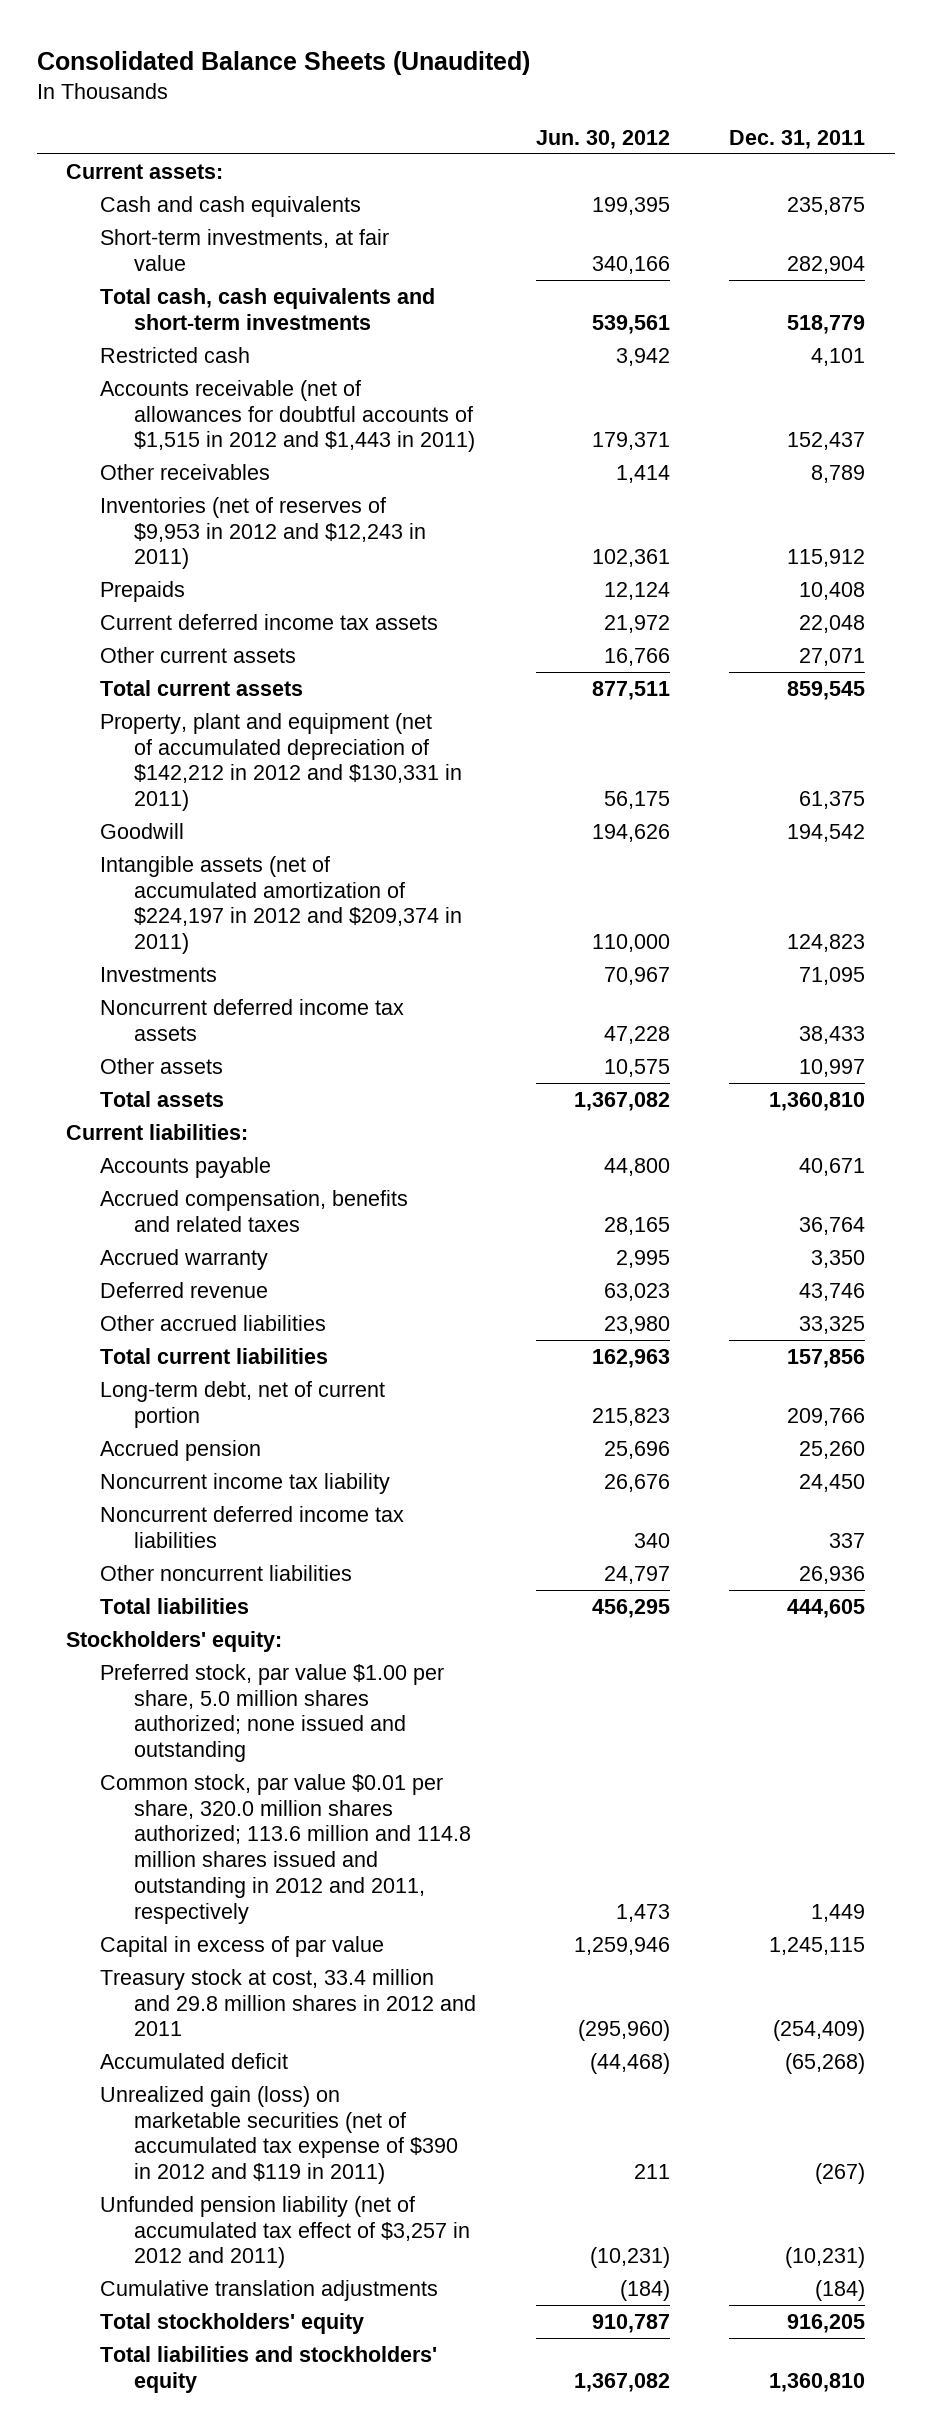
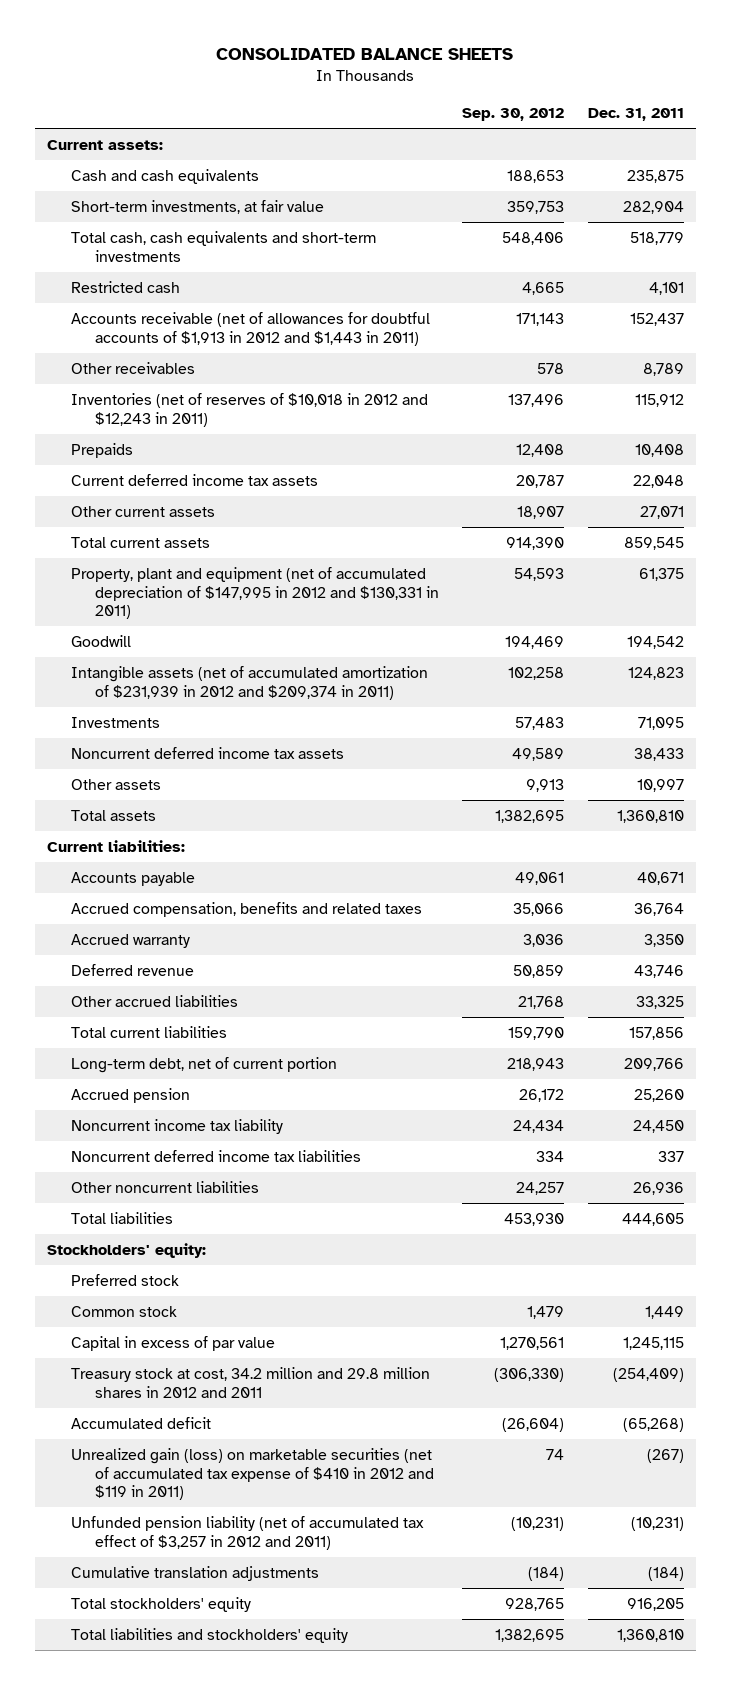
- Consolidated Balance Sheets (Unaudited)
+ CONSOLIDATED BALANCE SHEETS
- | Jun. 30, 2012 | Dec. 31, 2011
+ | Sep. 30, 2012 | Dec. 31, 2011
- Accounts receivable (net of allowances for doubtful accounts of $1,515 in 2012 and $1,443 in 2011) | 179,371 | 152,437
+ Accounts receivable (net of allowances for doubtful accounts of $1,913 in 2012 and $1,443 in 2011) | 171,143 | 152,437
- Inventories (net of reserves of $9,953 in 2012 and $12,243 in 2011) | 102,361 | 115,912
+ Inventories (net of reserves of $10,018 in 2012 and $12,243 in 2011) | 137,496 | 115,912
- Property, plant and equipment (net of accumulated depreciation of $142,212 in 2012 and $130,331 in 2011) | 56,175 | 61,375
+ Property, plant and equipment (net of accumulated depreciation of $147,995 in 2012 and $130,331 in 2011) | 54,593 | 61,375
- Intangible assets (net of accumulated amortization of $224,197 in 2012 and $209,374 in 2011) | 110,000 | 124,823
+ Intangible assets (net of accumulated amortization of $231,939 in 2012 and $209,374 in 2011) | 102,258 | 124,823
- Preferred stock, par value $1.00 per share, 5.0 million shares authorized; none issued and outstanding
- Common stock, par value $0.01 per share, 320.0 million shares authorized; 113.6 million and 114.8 million shares issued and outstanding in 2012 and 2011, respectively | 1,473 | 1,449
+ Preferred stock
+ Common stock | 1,479 | 1,449
- Treasury stock at cost, 33.4 million and 29.8 million shares in 2012 and 2011 | (295,960) | (254,409)
+ Treasury stock at cost, 34.2 million and 29.8 million shares in 2012 and 2011 | (306,330) | (254,409)
- Unrealized gain (loss) on marketable securities (net of accumulated tax expense of $390 in 2012 and $119 in 2011) | 211 | (267)
+ Unrealized gain (loss) on marketable securities (net of accumulated tax expense of $410 in 2012 and $119 in 2011) | 74 | (267)

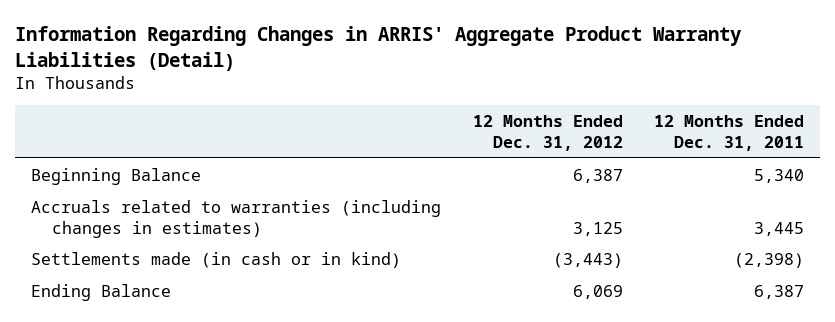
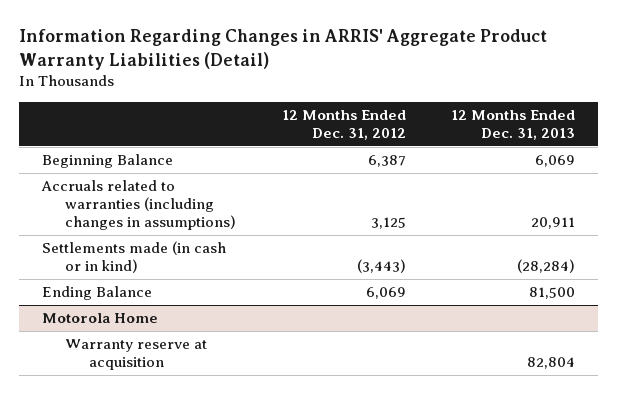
- | 12 Months Ended Dec. 31, 2012 | 12 Months Ended Dec. 31, 2011
+ | 12 Months Ended Dec. 31, 2012 | 12 Months Ended Dec. 31, 2013
- Accruals related to warranties (including changes in estimates) | 3,125 | 3,445
+ Accruals related to warranties (including changes in assumptions) | 3,125 | 20,911
+ Motorola Home
+ Warranty reserve at acquisition | | 82,804

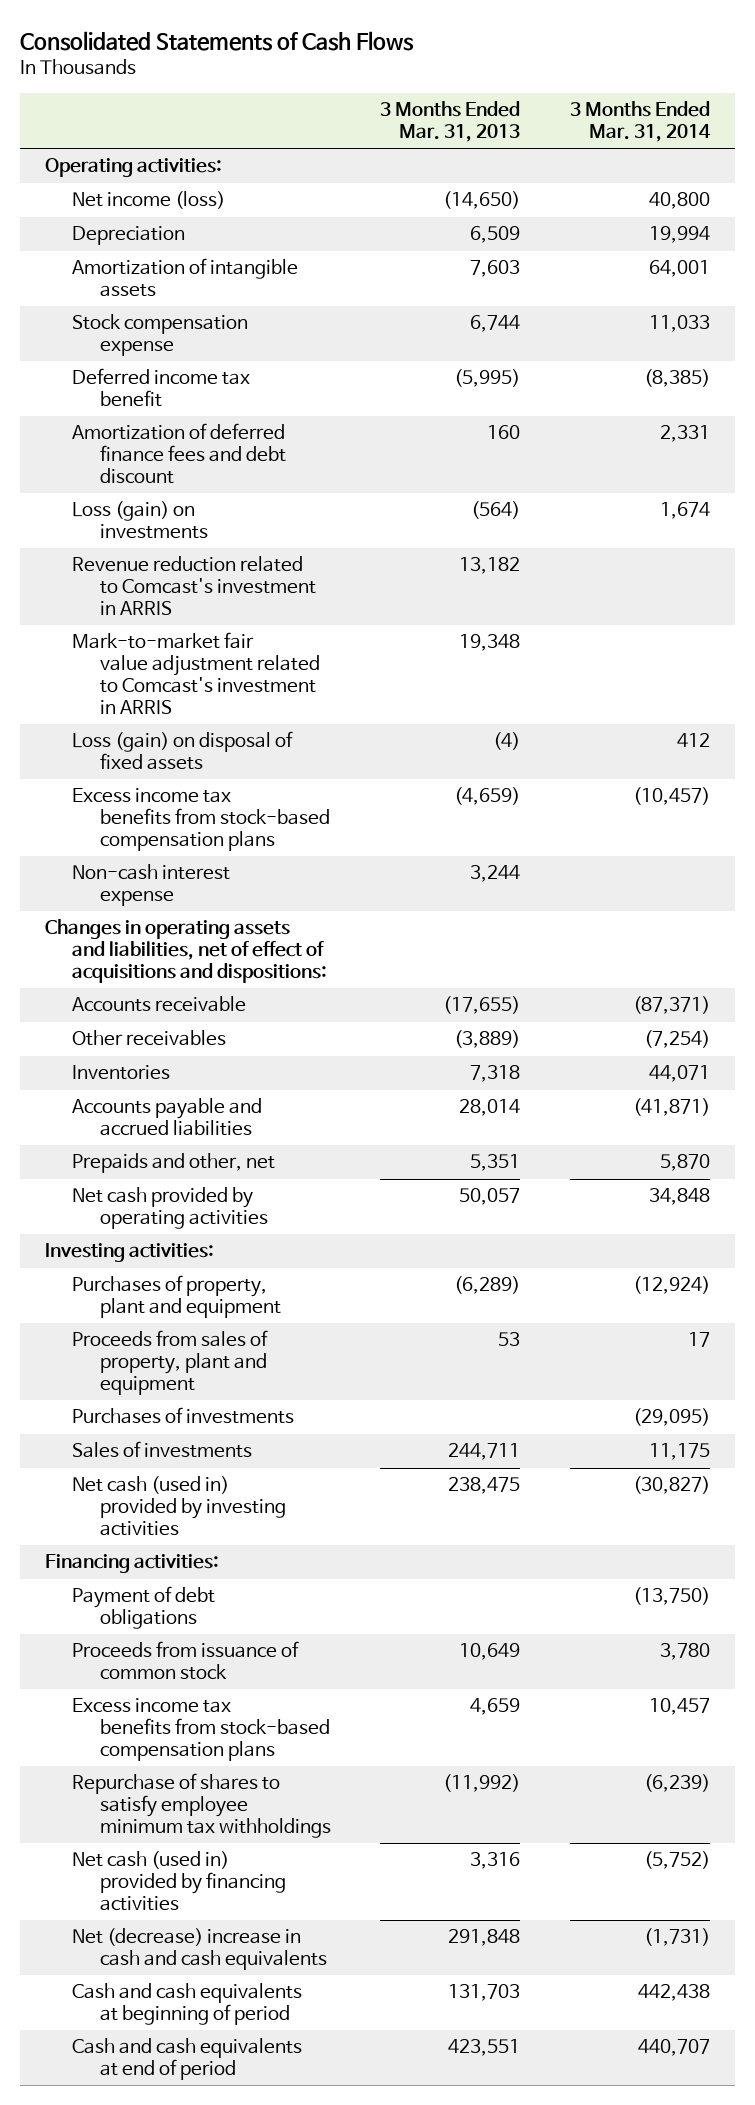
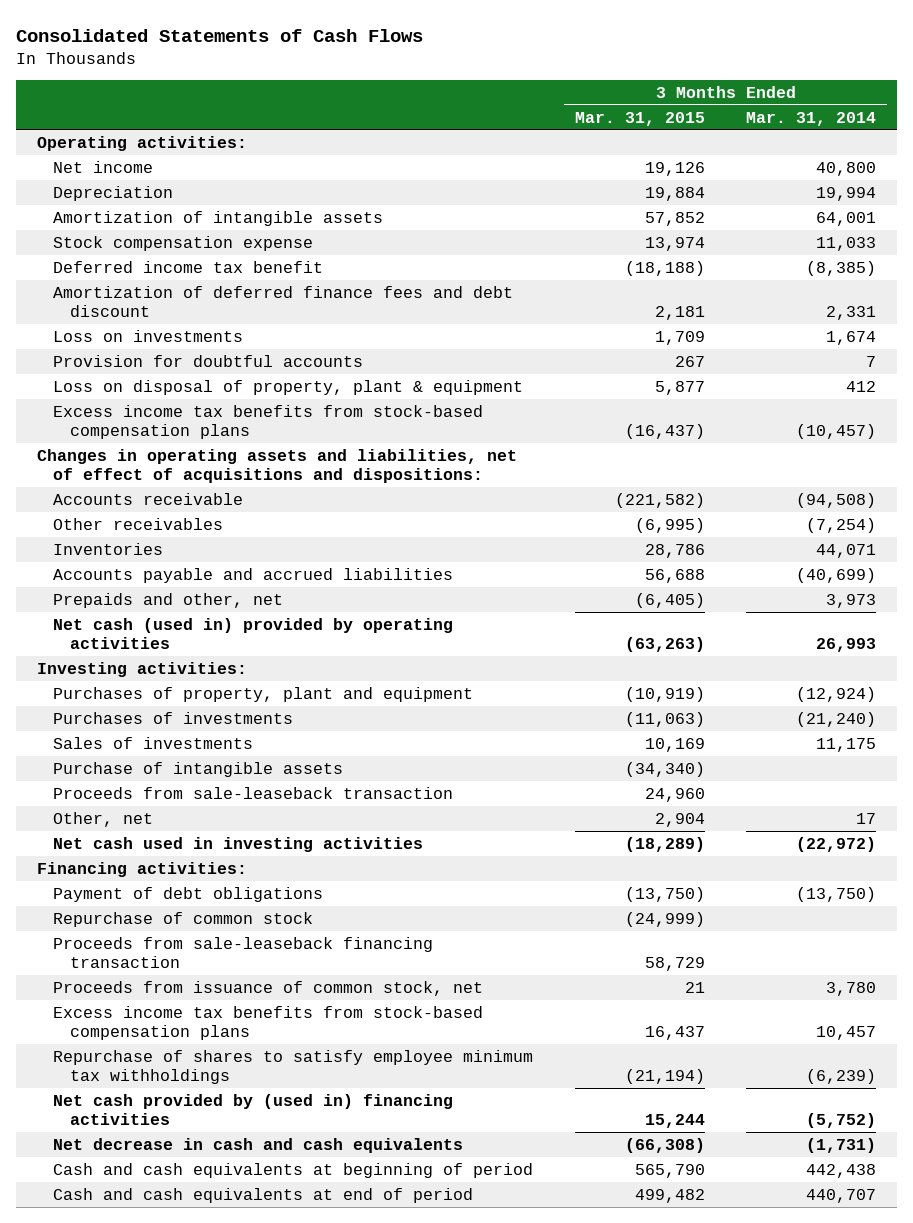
- | 3 Months Ended Mar. 31, 2013 | 3 Months Ended Mar. 31, 2014
+ | 3 Months Ended Mar. 31, 2015 | 3 Months Ended Mar. 31, 2014
- Net income (loss) | (14,650) | 40,800
+ Net income | 19,126 | 40,800
- Loss (gain) on investments | (564) | 1,674
- Revenue reduction related to Comcast's investment in ARRIS | 13,182 |
- Mark-to-market fair value adjustment related to Comcast's investment in ARRIS | 19,348 |
- Loss (gain) on disposal of fixed assets | (4) | 412
+ Loss on investments | 1,709 | 1,674
+ Provision for doubtful accounts | 267 | 7
+ Loss on disposal of property, plant & equipment | 5,877 | 412
- Non-cash interest expense | 3,244 |
- Accounts receivable | (17,655) | (87,371)
+ Accounts receivable | (221,582) | (94,508)
- Accounts payable and accrued liabilities | 28,014 | (41,871)
- Prepaids and other, net | 5,351 | 5,870
- Net cash provided by operating activities | 50,057 | 34,848
+ Accounts payable and accrued liabilities | 56,688 | (40,699)
+ Prepaids and other, net | (6,405) | 3,973
+ Net cash (used in) provided by operating activities | (63,263) | 26,993
- Proceeds from sales of property, plant and equipment | 53 | 17
- Purchases of investments | | (29,095)
+ Purchases of investments | (11,063) | (21,240)
- Net cash (used in) provided by investing activities | 238,475 | (30,827)
+ Purchase of intangible assets | (34,340) |
+ Proceeds from sale-leaseback transaction | 24,960 |
+ Other, net | 2,904 | 17
+ Net cash used in investing activities | (18,289) | (22,972)
- Proceeds from issuance of common stock | 10,649 | 3,780
+ Repurchase of common stock | (24,999) |
+ Proceeds from sale-leaseback financing transaction | 58,729 |
+ Proceeds from issuance of common stock, net | 21 | 3,780
- Net cash (used in) provided by financing activities | 3,316 | (5,752)
- Net (decrease) increase in cash and cash equivalents | 291,848 | (1,731)
+ Net cash provided by (used in) financing activities | 15,244 | (5,752)
+ Net decrease in cash and cash equivalents | (66,308) | (1,731)

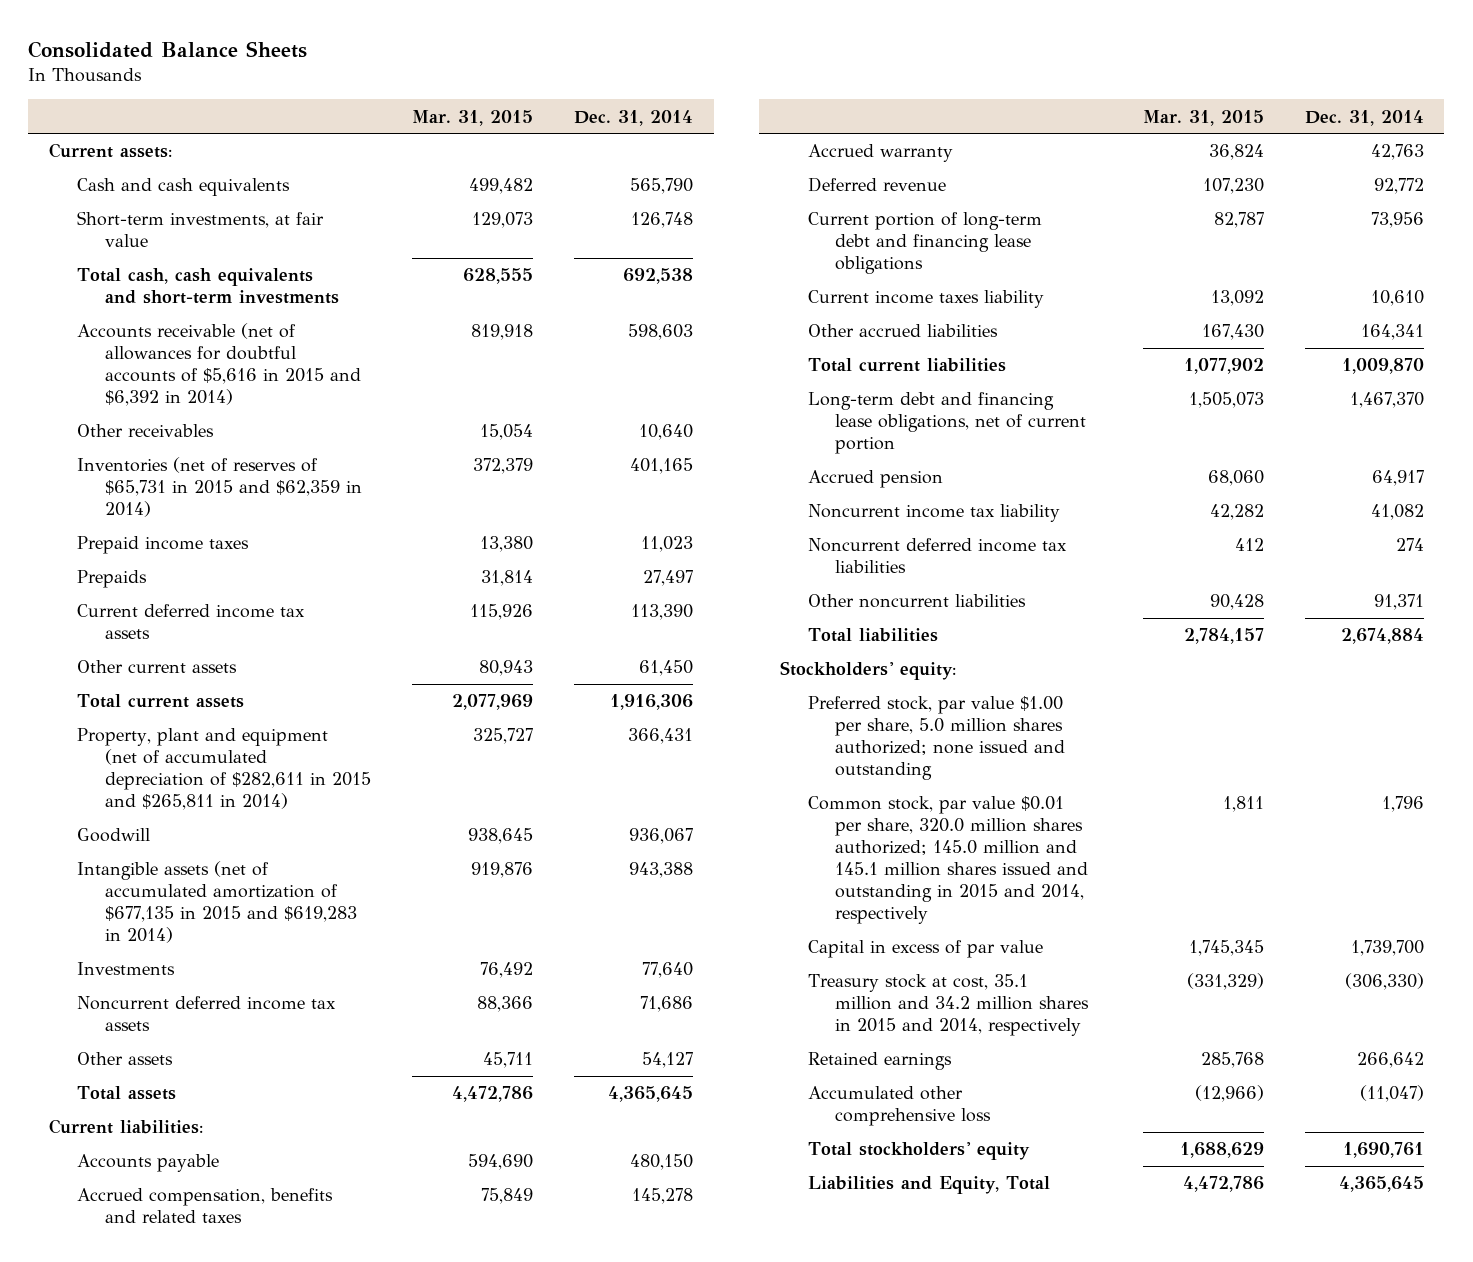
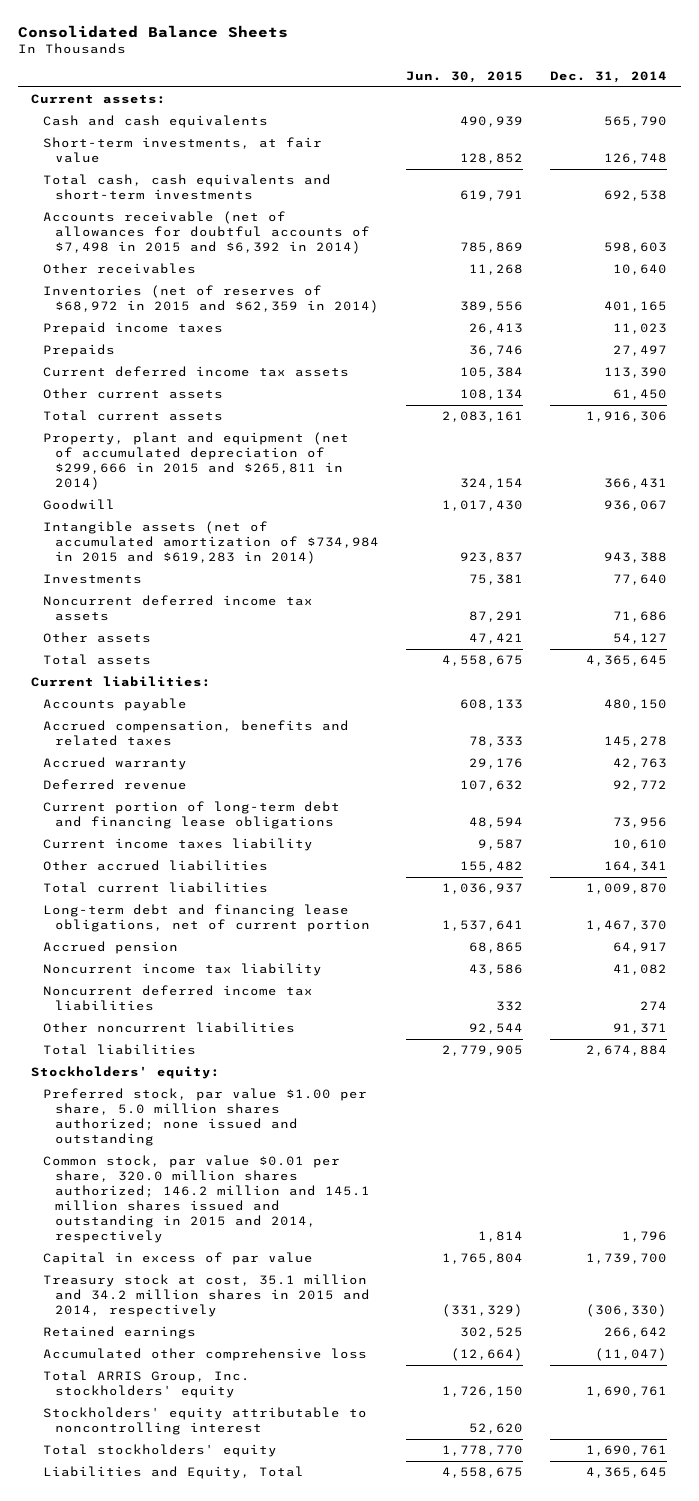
- | Mar. 31, 2015 | Dec. 31, 2014
+ | Jun. 30, 2015 | Dec. 31, 2014
- Accounts receivable (net of allowances for doubtful accounts of $5,616 in 2015 and $6,392 in 2014) | 819,918 | 598,603
+ Accounts receivable (net of allowances for doubtful accounts of $7,498 in 2015 and $6,392 in 2014) | 785,869 | 598,603
- Inventories (net of reserves of $65,731 in 2015 and $62,359 in 2014) | 372,379 | 401,165
+ Inventories (net of reserves of $68,972 in 2015 and $62,359 in 2014) | 389,556 | 401,165
- Property, plant and equipment (net of accumulated depreciation of $282,611 in 2015 and $265,811 in 2014) | 325,727 | 366,431
+ Property, plant and equipment (net of accumulated depreciation of $299,666 in 2015 and $265,811 in 2014) | 324,154 | 366,431
- Intangible assets (net of accumulated amortization of $677,135 in 2015 and $619,283 in 2014) | 919,876 | 943,388
+ Intangible assets (net of accumulated amortization of $734,984 in 2015 and $619,283 in 2014) | 923,837 | 943,388
- Common stock, par value $0.01 per share, 320.0 million shares authorized; 145.0 million and 145.1 million shares issued and outstanding in 2015 and 2014, respectively | 1,811 | 1,796
+ Common stock, par value $0.01 per share, 320.0 million shares authorized; 146.2 million and 145.1 million shares issued and outstanding in 2015 and 2014, respectively | 1,814 | 1,796
+ Total ARRIS Group, Inc. stockholders' equity | 1,726,150 | 1,690,761
+ Stockholders' equity attributable to noncontrolling interest | 52,620 |

